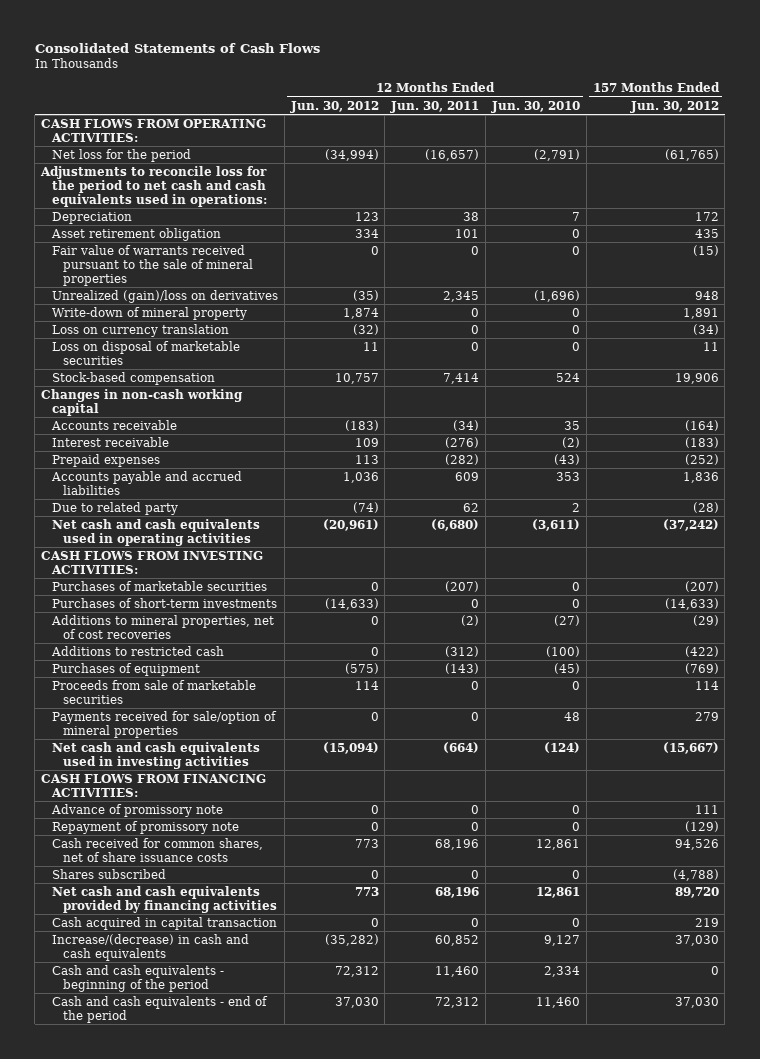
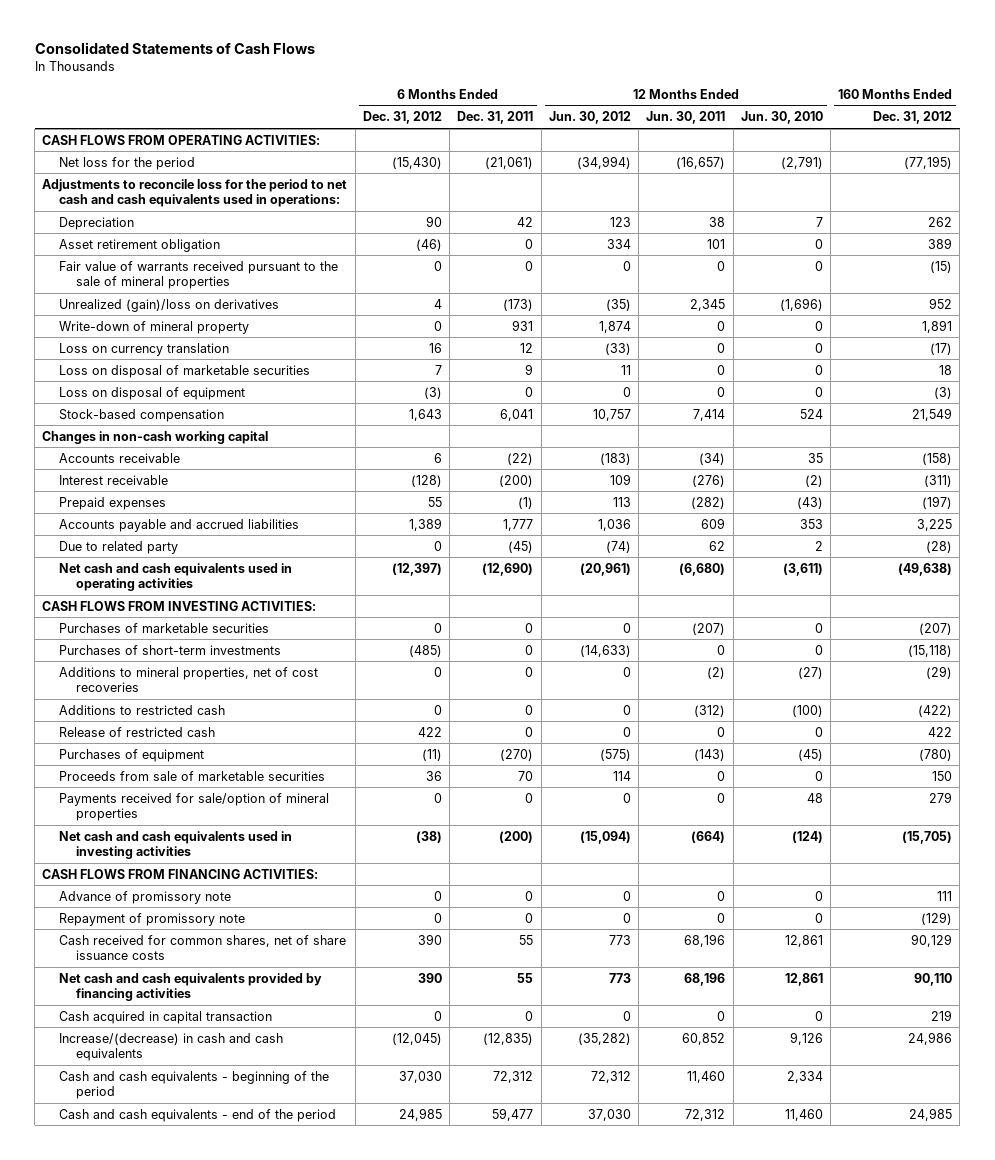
- | 12 Months Ended Jun. 30, 2012 | 12 Months Ended Jun. 30, 2011 | 12 Months Ended Jun. 30, 2010 | 157 Months Ended Jun. 30, 2012
+ | 6 Months Ended Dec. 31, 2012 | 6 Months Ended Dec. 31, 2011 | 12 Months Ended Jun. 30, 2012 | 12 Months Ended Jun. 30, 2011 | 12 Months Ended Jun. 30, 2010 | 160 Months Ended Dec. 31, 2012
- Loss on currency translation | (32) | 0 | 0 | (34)
+ Loss on currency translation | 16 | 12 | (33) | 0 | 0 | (17)
+ Loss on disposal of equipment | (3) | 0 | 0 | 0 | 0 | (3)
+ Release of restricted cash | 422 | 0 | 0 | 0 | 0 | 422
- Shares subscribed | 0 | 0 | 0 | (4,788)
- Increase/(decrease) in cash and cash equivalents | (35,282) | 60,852 | 9,127 | 37,030
+ Increase/(decrease) in cash and cash equivalents | (12,045) | (12,835) | (35,282) | 60,852 | 9,126 | 24,986

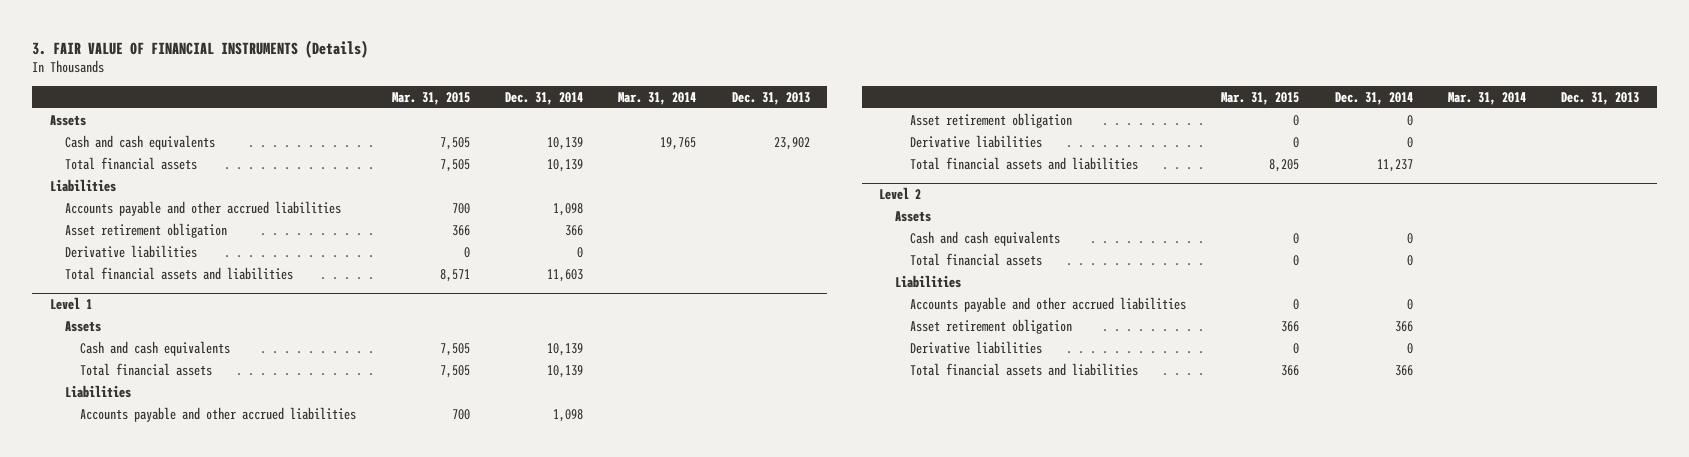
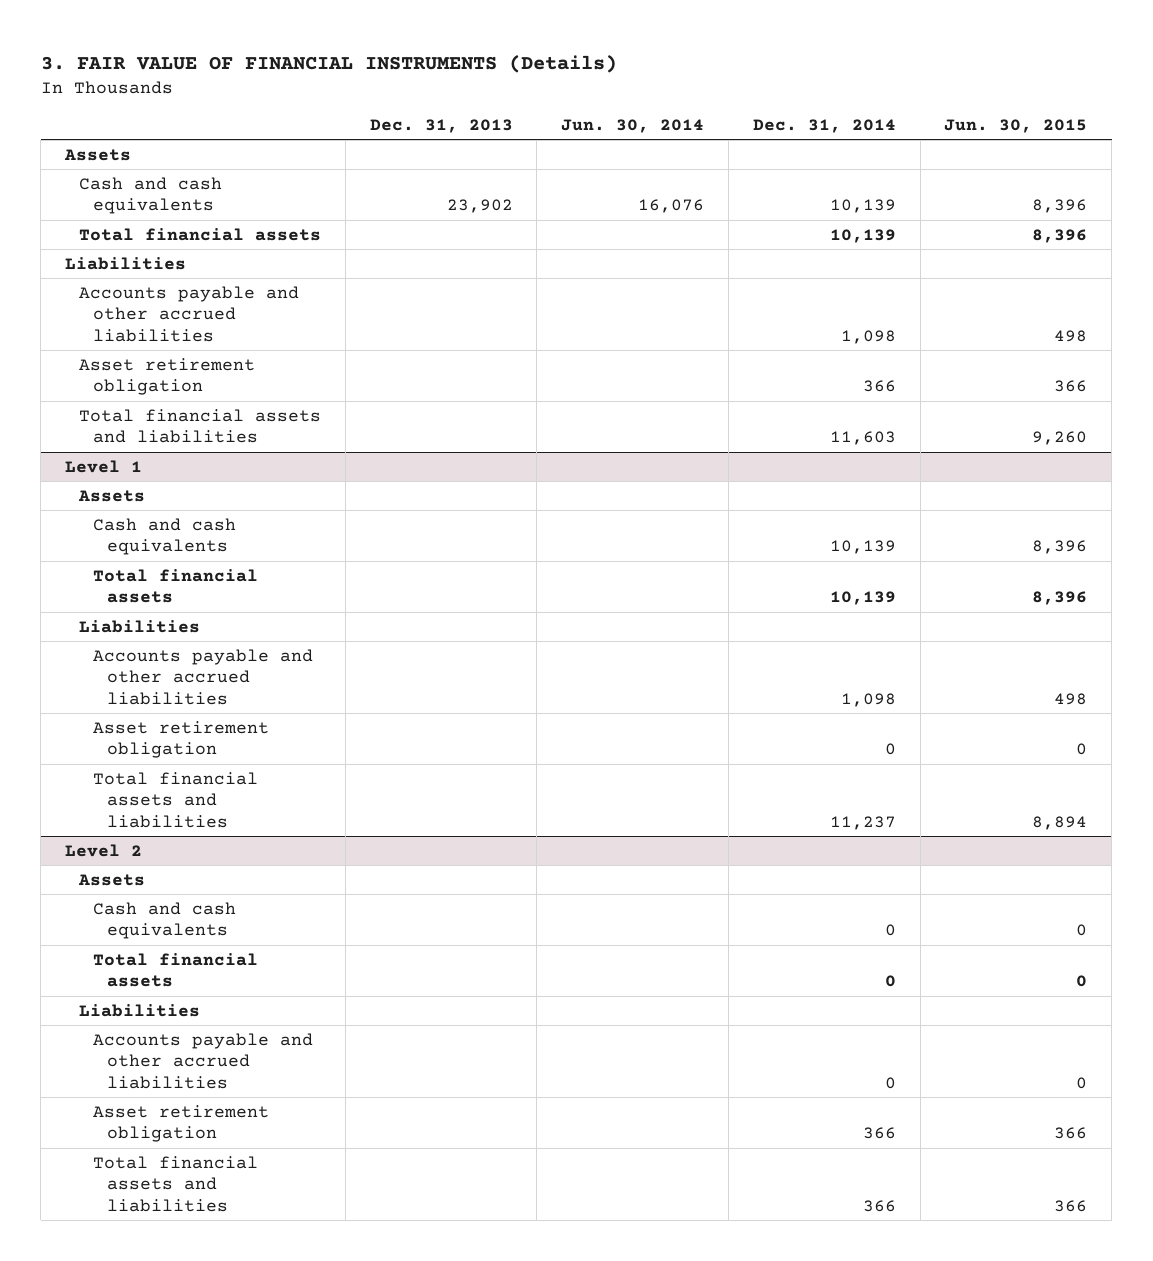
- | Mar. 31, 2015 | Dec. 31, 2014 | Mar. 31, 2014 | Dec. 31, 2013
+ | Dec. 31, 2013 | Jun. 30, 2014 | Dec. 31, 2014 | Jun. 30, 2015
- Derivative liabilities | 0 | 0 | |
@ Level 1
- Derivative liabilities | 0 | 0 | |
@ Level 2
- Derivative liabilities | 0 | 0 | |

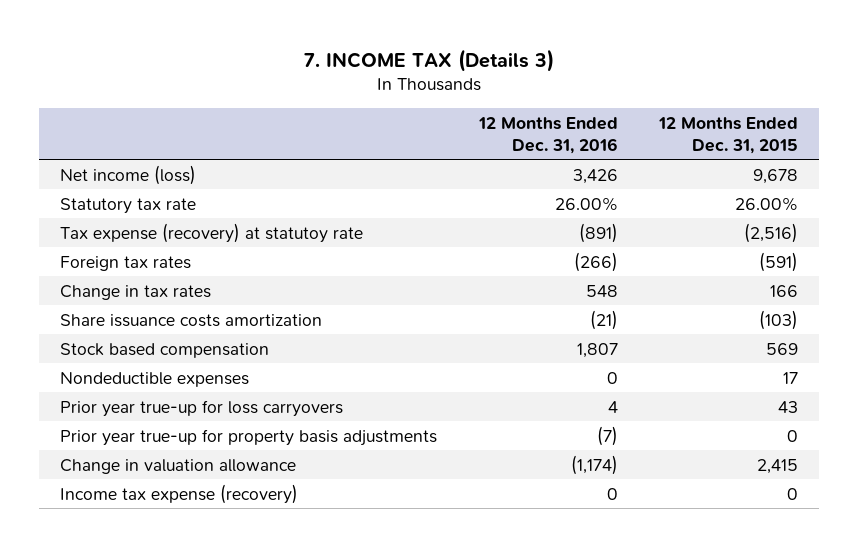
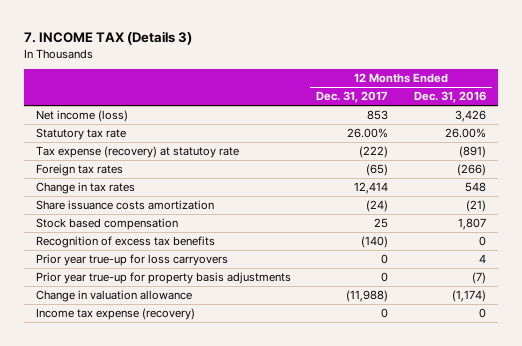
- | 12 Months Ended Dec. 31, 2016 | 12 Months Ended Dec. 31, 2015
+ | 12 Months Ended Dec. 31, 2017 | 12 Months Ended Dec. 31, 2016
- Nondeductible expenses | 0 | 17
+ Recognition of excess tax benefits | (140) | 0

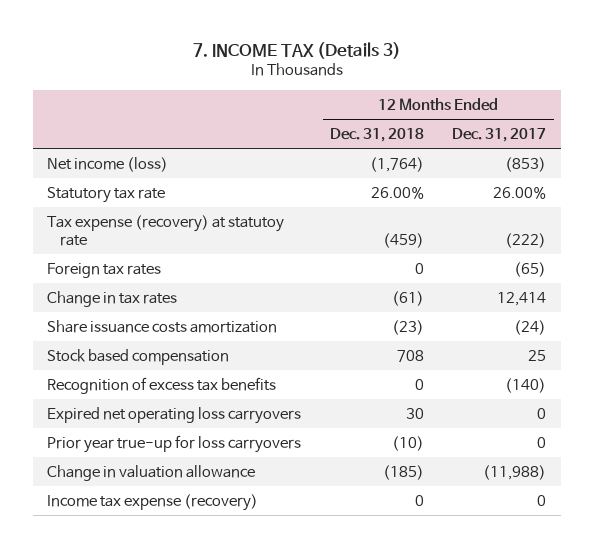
- | 12 Months Ended Dec. 31, 2017 | 12 Months Ended Dec. 31, 2016
+ | 12 Months Ended Dec. 31, 2018 | 12 Months Ended Dec. 31, 2017
- Net income (loss) | 853 | 3,426
+ Net income (loss) | (1,764) | (853)
+ Expired net operating loss carryovers | 30 | 0
- Prior year true-up for property basis adjustments | 0 | (7)

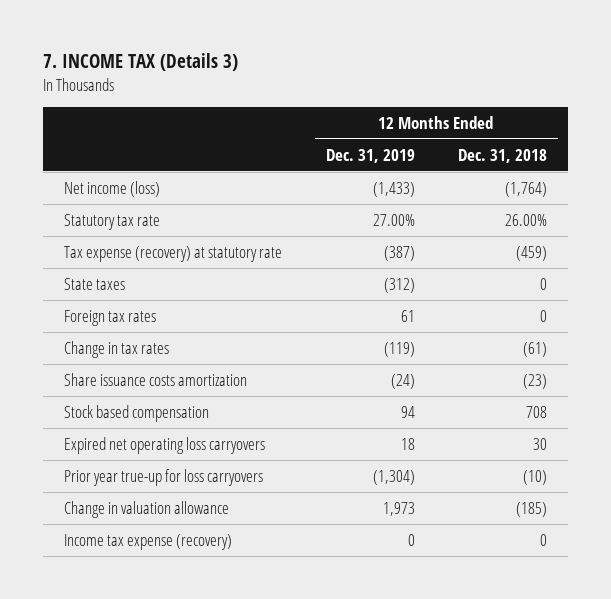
- | 12 Months Ended Dec. 31, 2018 | 12 Months Ended Dec. 31, 2017
+ | 12 Months Ended Dec. 31, 2019 | 12 Months Ended Dec. 31, 2018
- Tax expense (recovery) at statutoy rate | (459) | (222)
+ Tax expense (recovery) at statutory rate | (387) | (459)
+ State taxes | (312) | 0
- Recognition of excess tax benefits | 0 | (140)

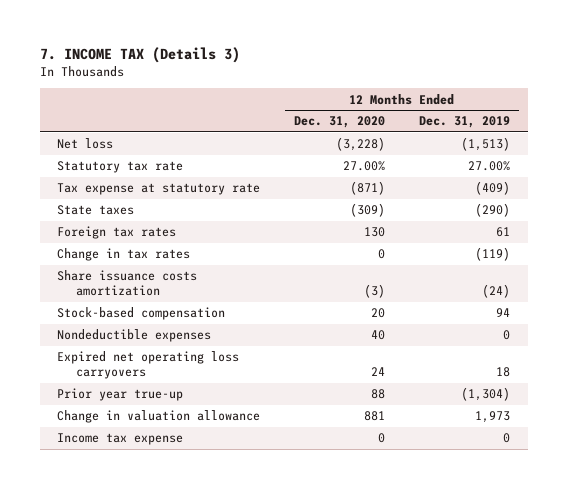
- | 12 Months Ended Dec. 31, 2019 | 12 Months Ended Dec. 31, 2018
+ | 12 Months Ended Dec. 31, 2020 | 12 Months Ended Dec. 31, 2019
- Net income (loss) | (1,433) | (1,764)
+ Net loss | (3,228) | (1,513)
- Tax expense (recovery) at statutory rate | (387) | (459)
- State taxes | (312) | 0
+ Tax expense at statutory rate | (871) | (409)
+ State taxes | (309) | (290)
- Stock based compensation | 94 | 708
+ Stock-based compensation | 20 | 94
+ Nondeductible expenses | 40 | 0
- Prior year true-up for loss carryovers | (1,304) | (10)
+ Prior year true-up | 88 | (1,304)
- Income tax expense (recovery) | 0 | 0
+ Income tax expense | 0 | 0

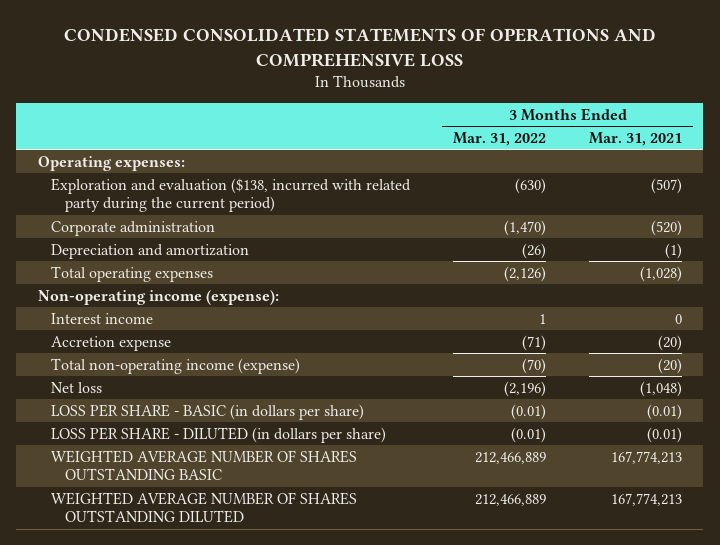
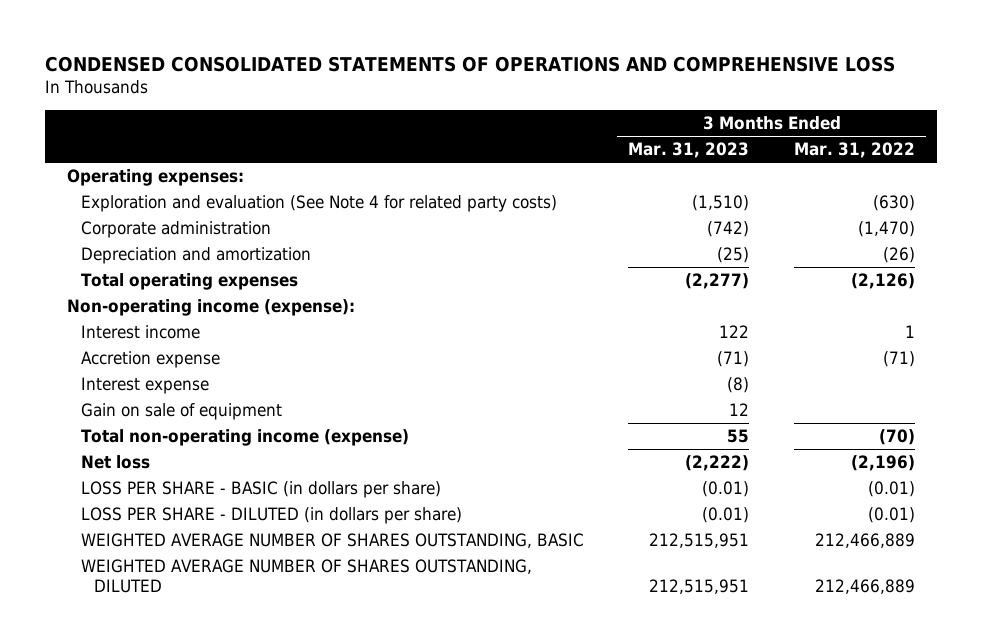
- | 3 Months Ended Mar. 31, 2022 | 3 Months Ended Mar. 31, 2021
+ | 3 Months Ended Mar. 31, 2023 | 3 Months Ended Mar. 31, 2022
- Exploration and evaluation ($138, incurred with related party during the current period) | (630) | (507)
+ Exploration and evaluation (See Note 4 for related party costs) | (1,510) | (630)
+ Interest expense | (8) |
+ Gain on sale of equipment | 12 |
- WEIGHTED AVERAGE NUMBER OF SHARES OUTSTANDING BASIC | 212,466,889 | 167,774,213
- WEIGHTED AVERAGE NUMBER OF SHARES OUTSTANDING DILUTED | 212,466,889 | 167,774,213
+ WEIGHTED AVERAGE NUMBER OF SHARES OUTSTANDING, BASIC | 212,515,951 | 212,466,889
+ WEIGHTED AVERAGE NUMBER OF SHARES OUTSTANDING, DILUTED | 212,515,951 | 212,466,889

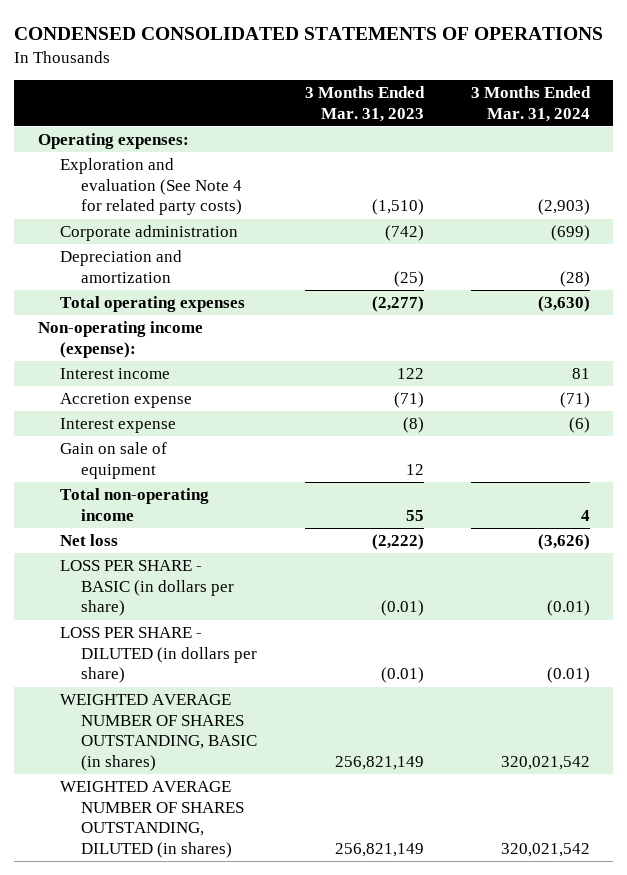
- CONDENSED CONSOLIDATED STATEMENTS OF OPERATIONS AND COMPREHENSIVE LOSS
+ CONDENSED CONSOLIDATED STATEMENTS OF OPERATIONS
- | 3 Months Ended Mar. 31, 2023 | 3 Months Ended Mar. 31, 2022
+ | 3 Months Ended Mar. 31, 2023 | 3 Months Ended Mar. 31, 2024
- Total non-operating income (expense) | 55 | (70)
+ Total non-operating income | 55 | 4
- WEIGHTED AVERAGE NUMBER OF SHARES OUTSTANDING, BASIC | 212,515,951 | 212,466,889
- WEIGHTED AVERAGE NUMBER OF SHARES OUTSTANDING, DILUTED | 212,515,951 | 212,466,889
+ WEIGHTED AVERAGE NUMBER OF SHARES OUTSTANDING, BASIC (in shares) | 256,821,149 | 320,021,542
+ WEIGHTED AVERAGE NUMBER OF SHARES OUTSTANDING, DILUTED (in shares) | 256,821,149 | 320,021,542

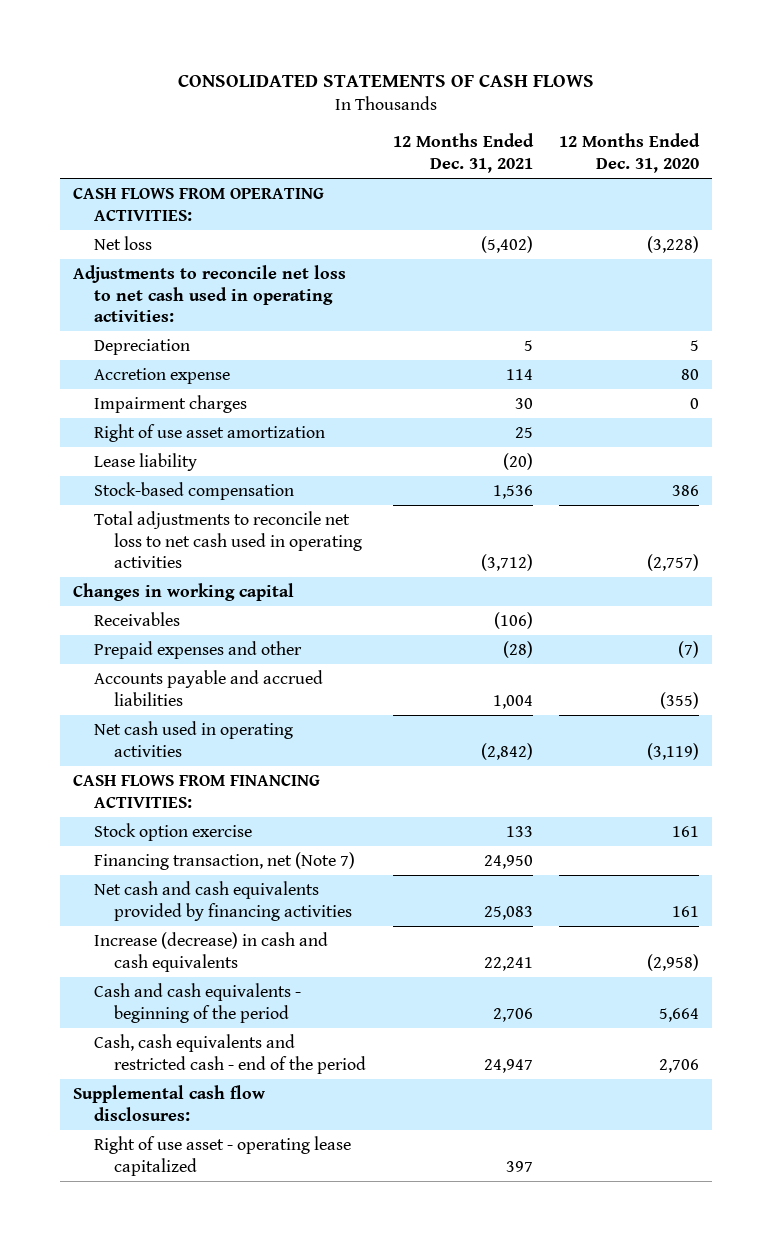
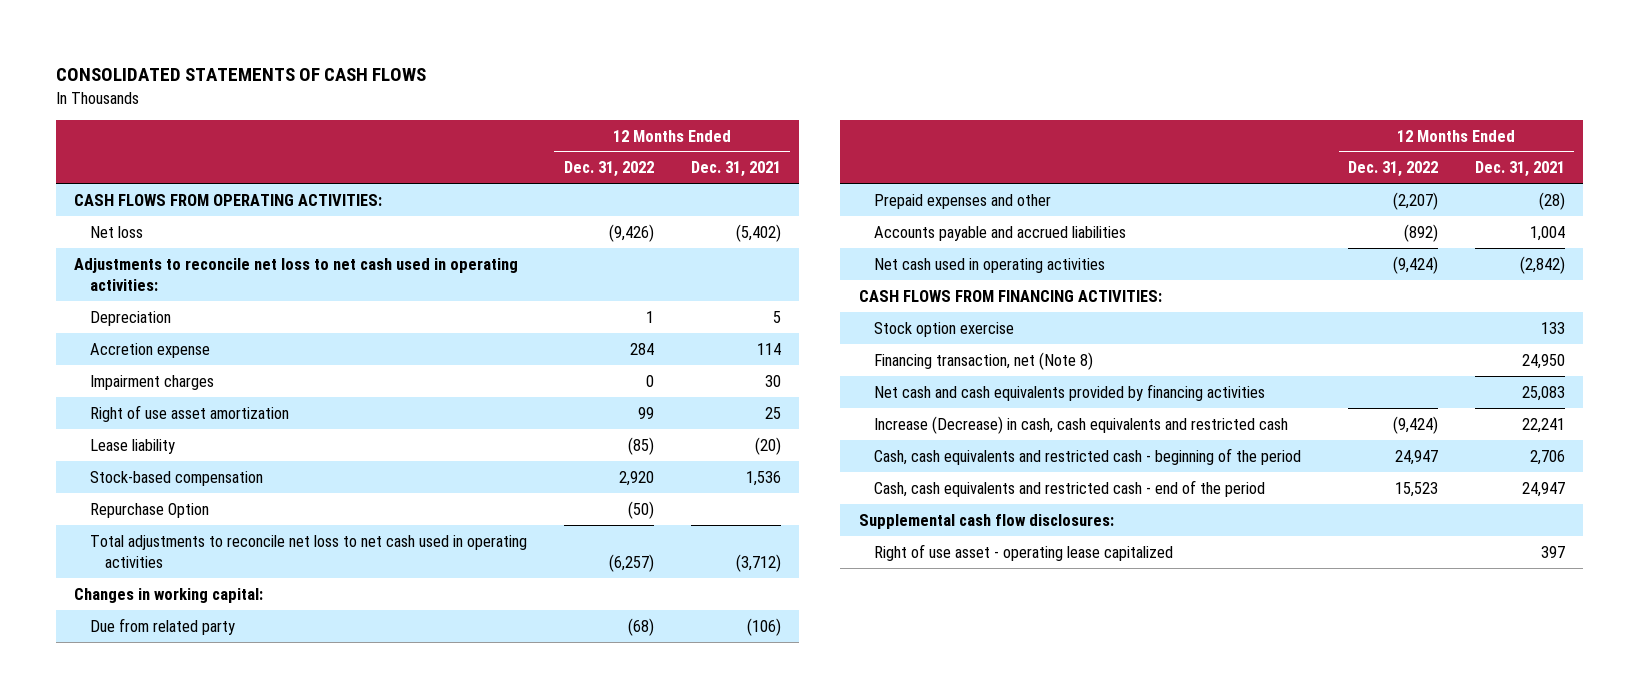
- | 12 Months Ended Dec. 31, 2021 | 12 Months Ended Dec. 31, 2020
+ | 12 Months Ended Dec. 31, 2022 | 12 Months Ended Dec. 31, 2021
+ Repurchase Option | (50) |
- Changes in working capital
- Receivables | (106) |
+ Changes in working capital:
+ Due from related party | (68) | (106)
- Financing transaction, net (Note 7) | 24,950 |
+ Financing transaction, net (Note 8) | | 24,950
- Increase (decrease) in cash and cash equivalents | 22,241 | (2,958)
- Cash and cash equivalents - beginning of the period | 2,706 | 5,664
+ Increase (Decrease) in cash, cash equivalents and restricted cash | (9,424) | 22,241
+ Cash, cash equivalents and restricted cash - beginning of the period | 24,947 | 2,706

